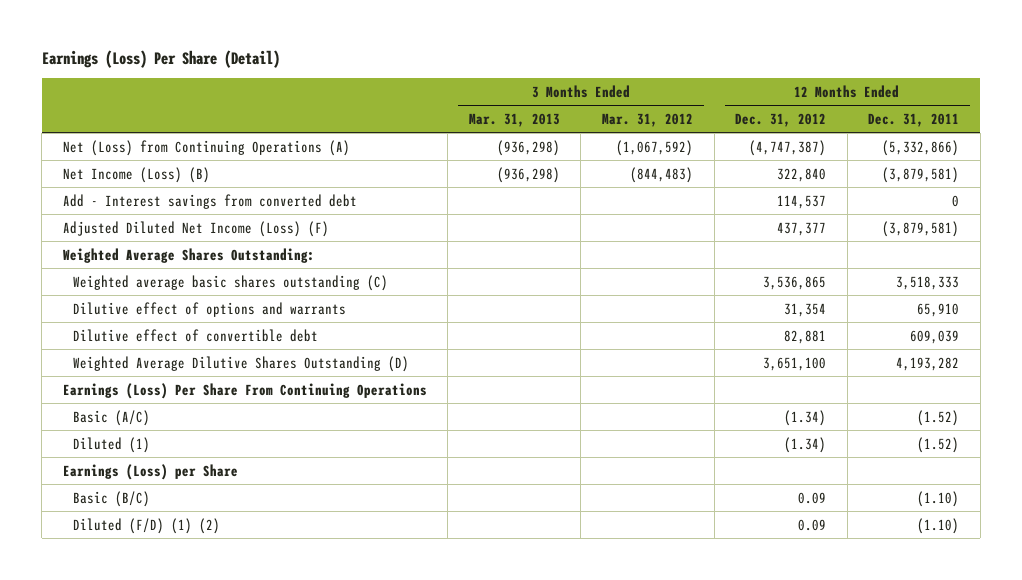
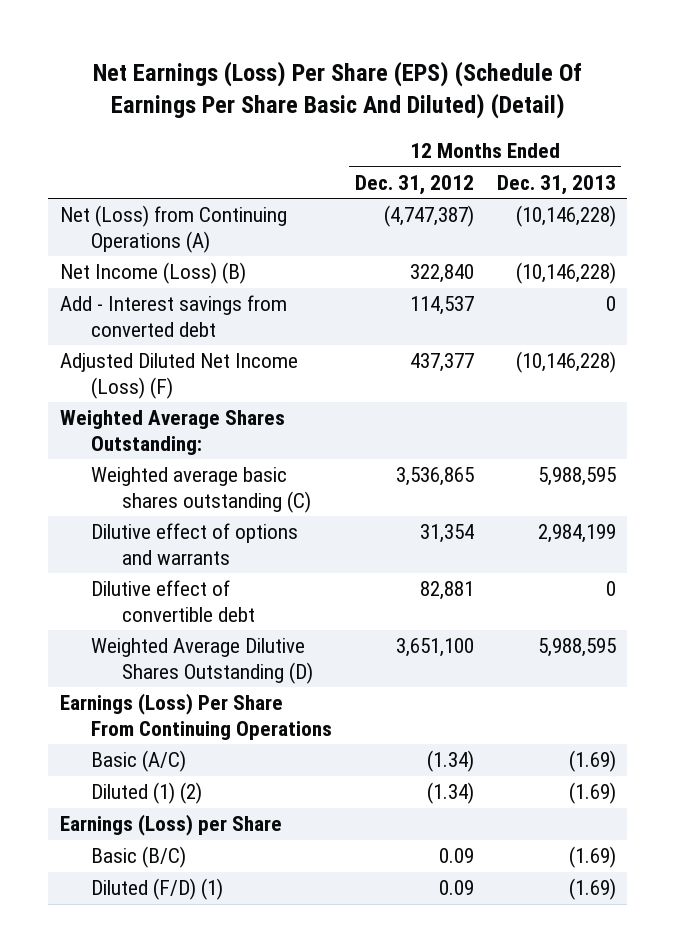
- Earnings (Loss) Per Share (Detail)
+ Net Earnings (Loss) Per Share (EPS) (Schedule Of Earnings Per Share Basic And Diluted) (Detail)
- | 3 Months Ended Mar. 31, 2013 | 3 Months Ended Mar. 31, 2012 | 12 Months Ended Dec. 31, 2012 | 12 Months Ended Dec. 31, 2011
+ | 12 Months Ended Dec. 31, 2012 | 12 Months Ended Dec. 31, 2013
- Diluted (1) | | | (1.34) | (1.52)
+ Diluted (1) (2) | (1.34) | (1.69)
- Diluted (F/D) (1) (2) | | | 0.09 | (1.10)
+ Diluted (F/D) (1) | 0.09 | (1.69)

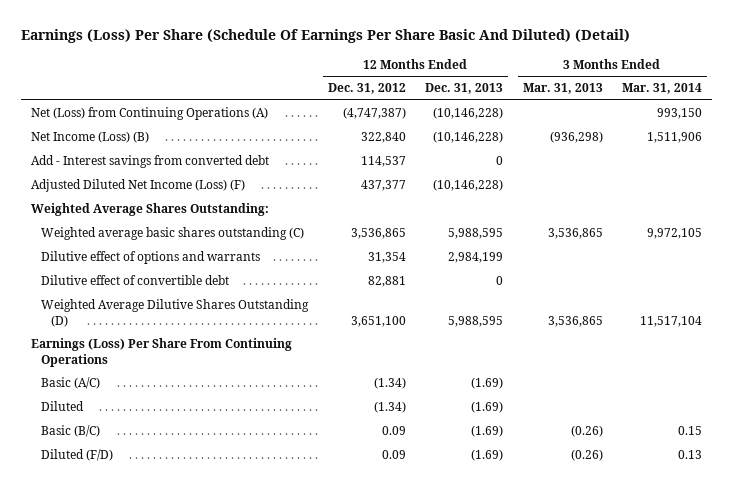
- Net Earnings (Loss) Per Share (EPS) (Schedule Of Earnings Per Share Basic And Diluted) (Detail)
+ Earnings (Loss) Per Share (Schedule Of Earnings Per Share Basic And Diluted) (Detail)
- | 12 Months Ended Dec. 31, 2012 | 12 Months Ended Dec. 31, 2013
+ | 12 Months Ended Dec. 31, 2012 | 12 Months Ended Dec. 31, 2013 | 3 Months Ended Mar. 31, 2013 | 3 Months Ended Mar. 31, 2014
- Diluted (1) (2) | (1.34) | (1.69)
- Earnings (Loss) per Share
+ Diluted | (1.34) | (1.69) | |
- Diluted (F/D) (1) | 0.09 | (1.69)
+ Diluted (F/D) | 0.09 | (1.69) | (0.26) | 0.13

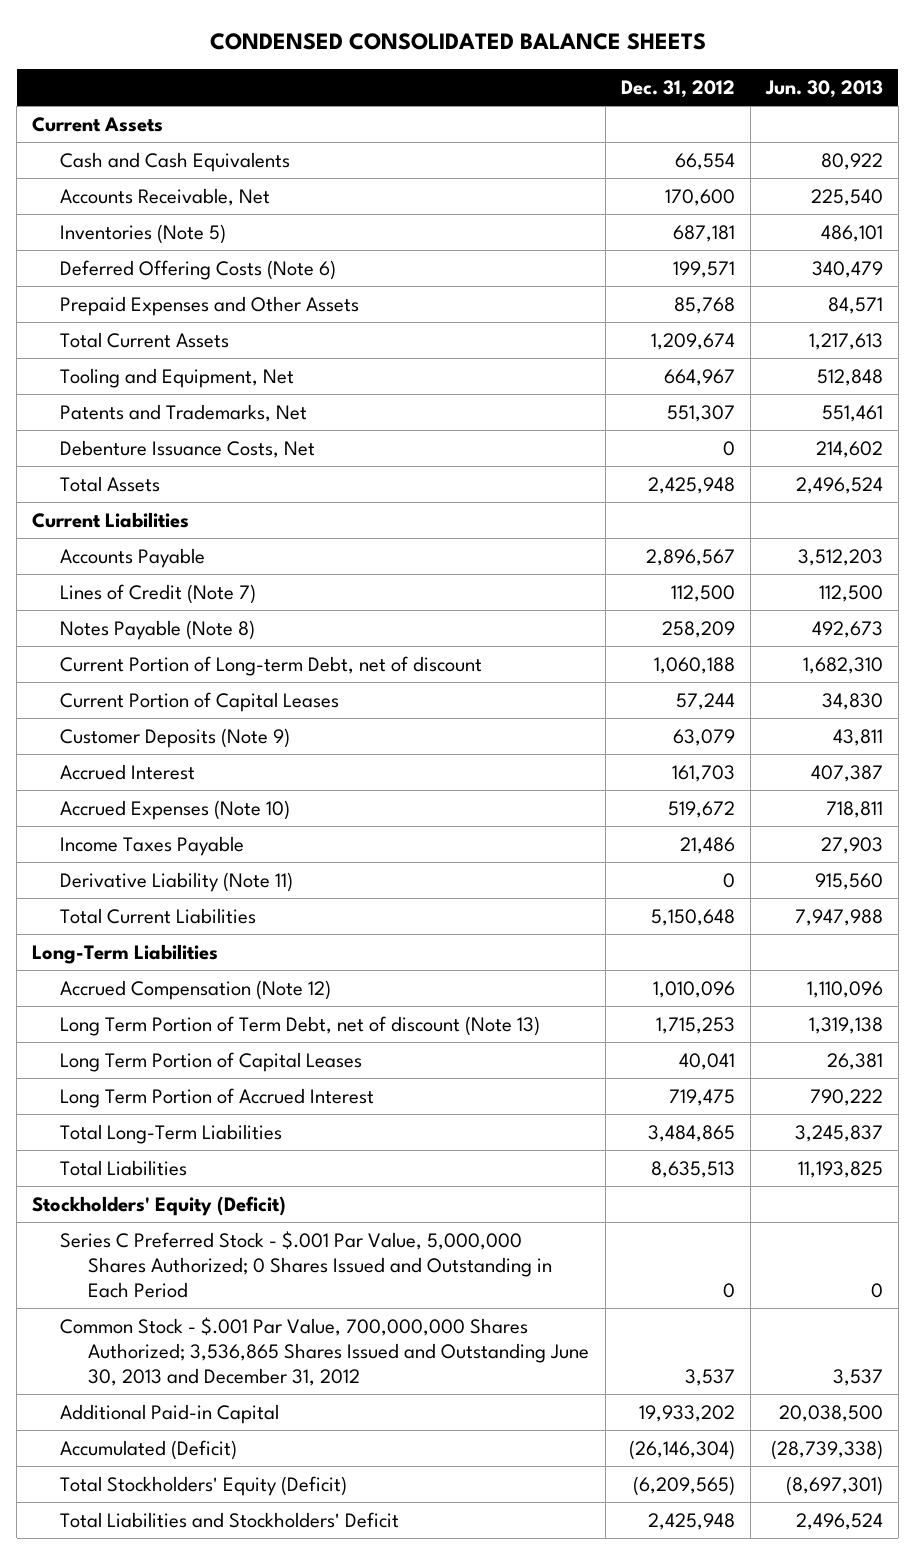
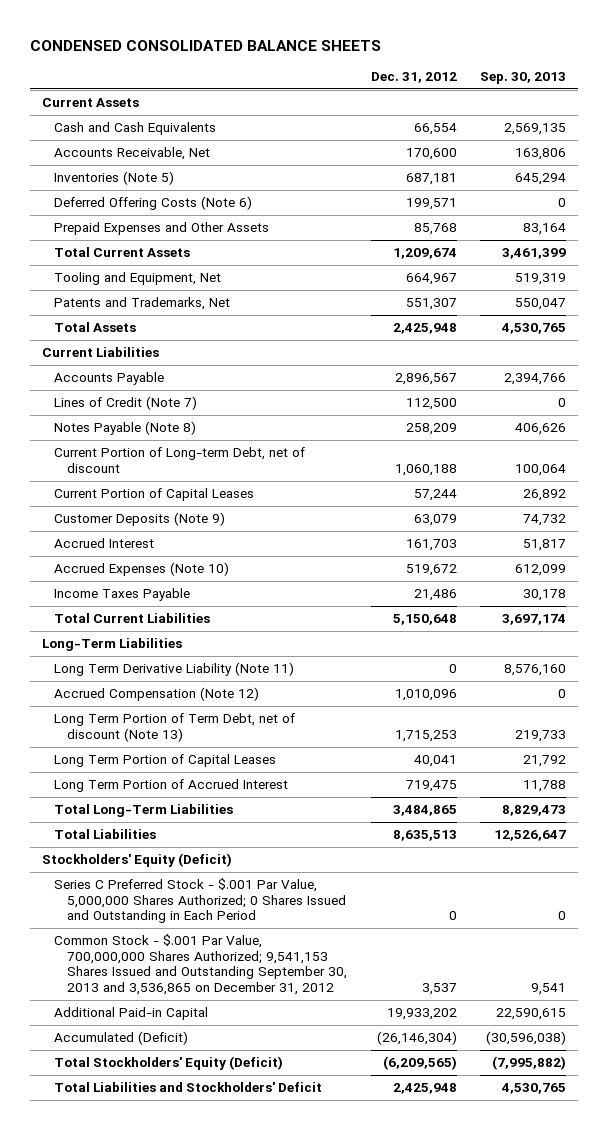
- | Dec. 31, 2012 | Jun. 30, 2013
+ | Dec. 31, 2012 | Sep. 30, 2013
- Debenture Issuance Costs, Net | 0 | 214,602
- Derivative Liability (Note 11) | 0 | 915,560
+ Long Term Derivative Liability (Note 11) | 0 | 8,576,160
- Common Stock - $.001 Par Value, 700,000,000 Shares Authorized; 3,536,865 Shares Issued and Outstanding June 30, 2013 and December 31, 2012 | 3,537 | 3,537
+ Common Stock - $.001 Par Value, 700,000,000 Shares Authorized; 9,541,153 Shares Issued and Outstanding September 30, 2013 and 3,536,865 on December 31, 2012 | 3,537 | 9,541

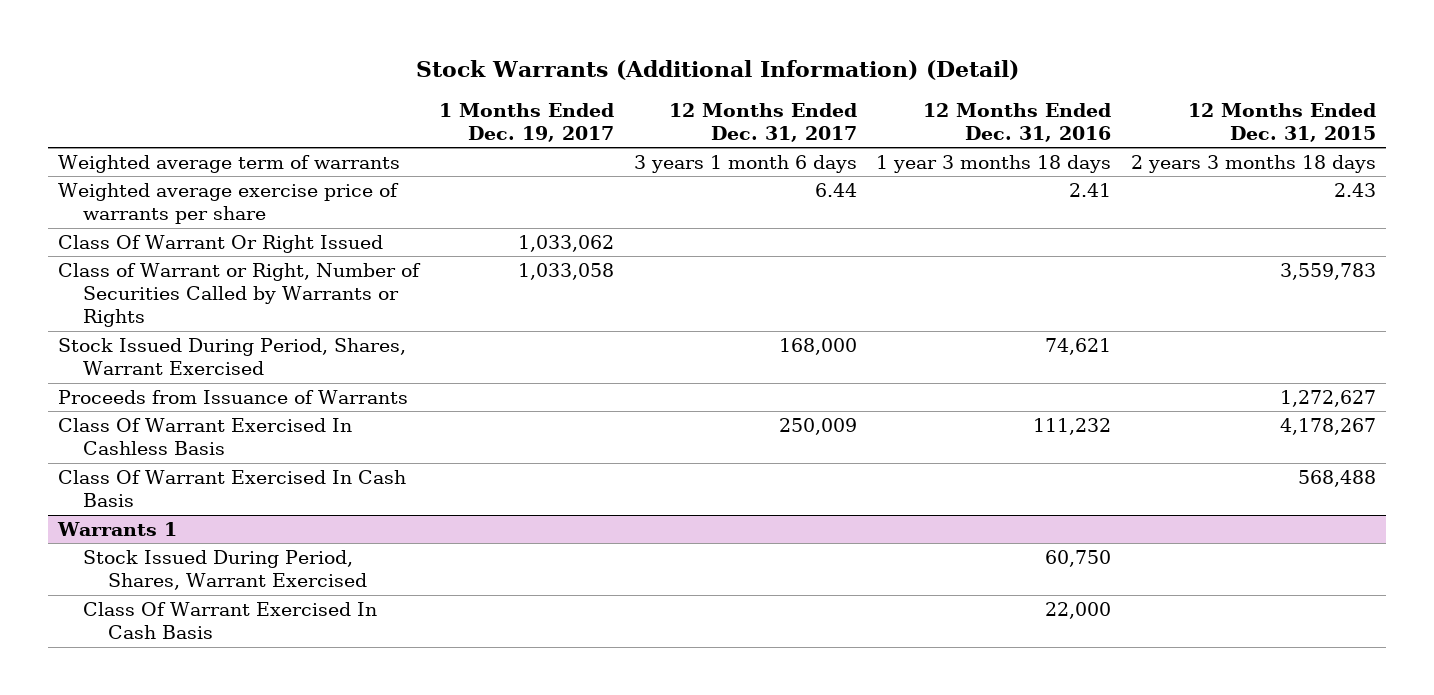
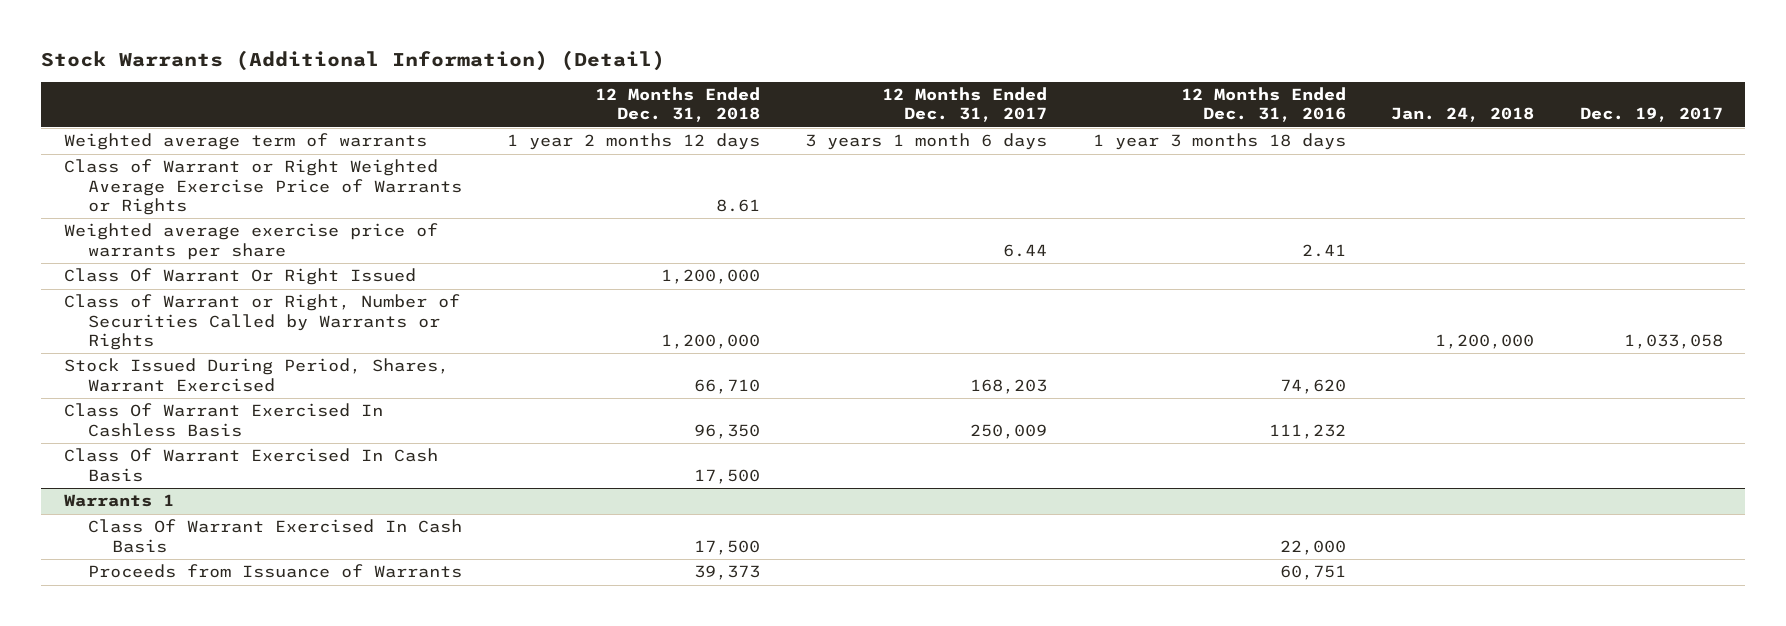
- | 1 Months Ended Dec. 19, 2017 | 12 Months Ended Dec. 31, 2017 | 12 Months Ended Dec. 31, 2016 | 12 Months Ended Dec. 31, 2015
+ | 12 Months Ended Dec. 31, 2018 | 12 Months Ended Dec. 31, 2017 | 12 Months Ended Dec. 31, 2016 | Jan. 24, 2018 | Dec. 19, 2017
+ Class of Warrant or Right Weighted Average Exercise Price of Warrants or Rights | 8.61 | | | |
- Stock Issued During Period, Shares, Warrant Exercised | | 168,000 | 74,621 |
- Proceeds from Issuance of Warrants | | | | 1,272,627
+ Stock Issued During Period, Shares, Warrant Exercised | 66,710 | 168,203 | 74,620 | |
@ Warrants 1
- Stock Issued During Period, Shares, Warrant Exercised | | | 60,750 |
+ Proceeds from Issuance of Warrants | 39,373 | | 60,751 | |

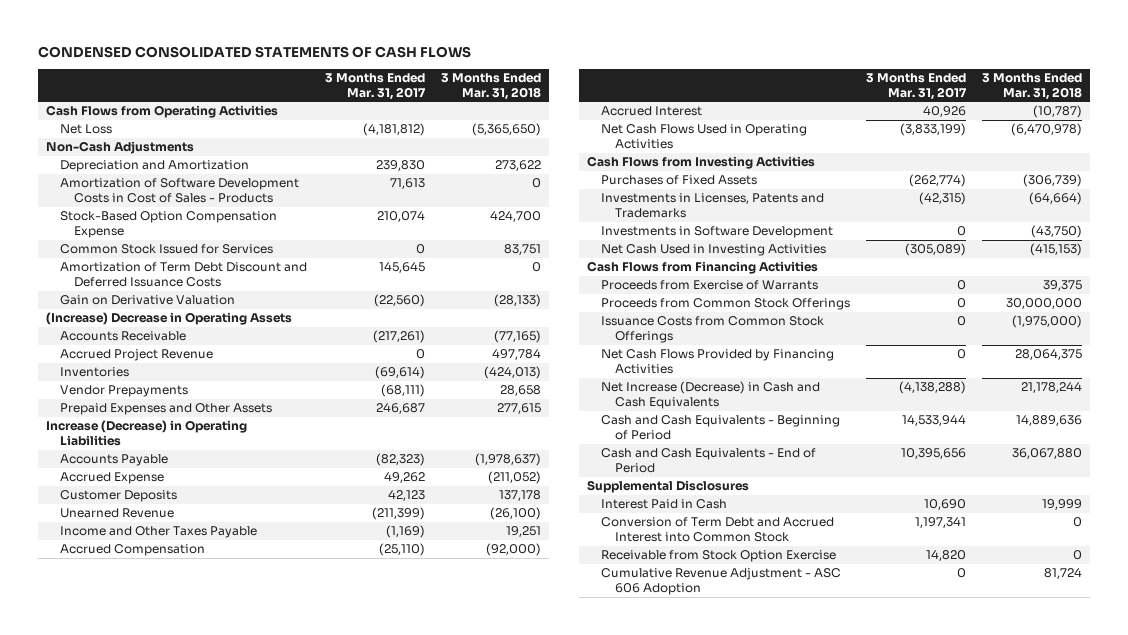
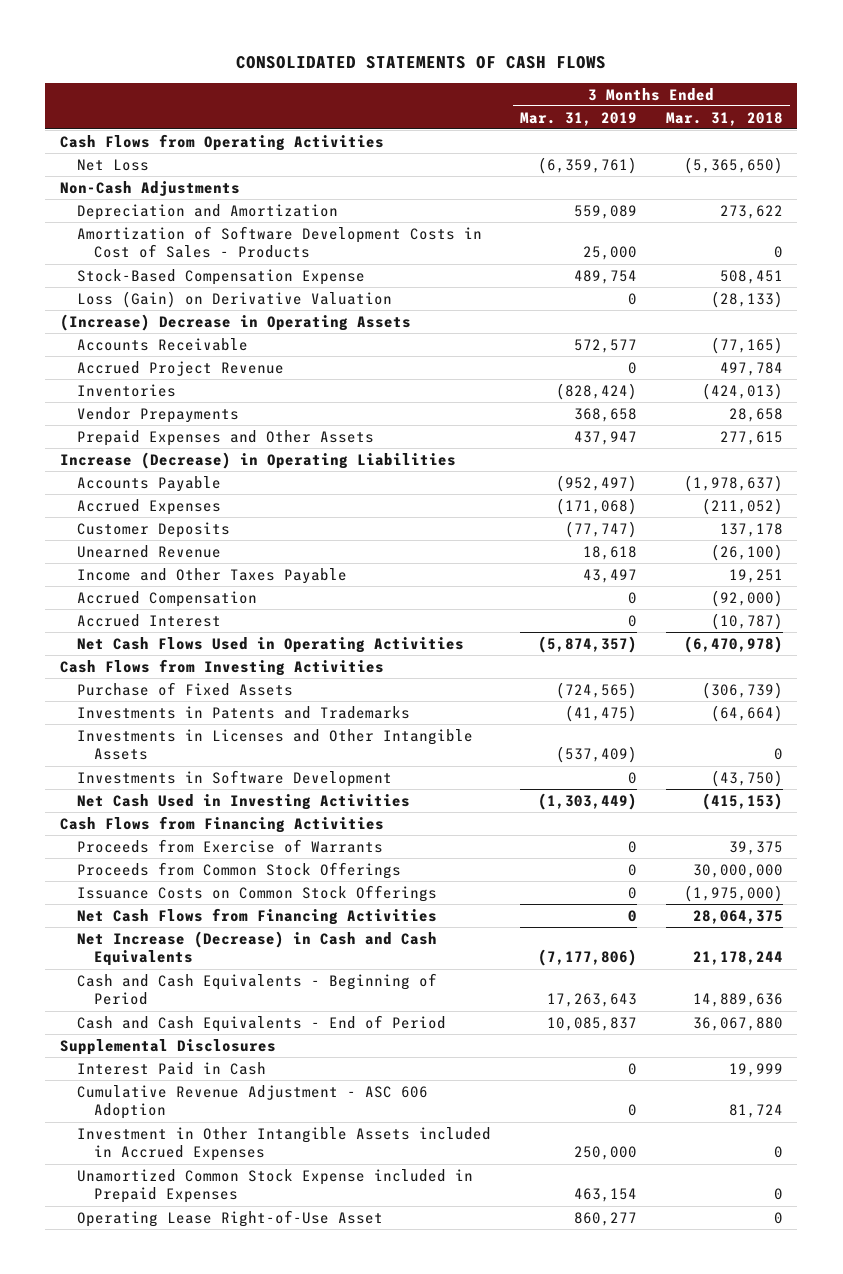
- CONDENSED CONSOLIDATED STATEMENTS OF CASH FLOWS
+ CONSOLIDATED STATEMENTS OF CASH FLOWS
- | 3 Months Ended Mar. 31, 2017 | 3 Months Ended Mar. 31, 2018
+ | 3 Months Ended Mar. 31, 2019 | 3 Months Ended Mar. 31, 2018
- Stock-Based Option Compensation Expense | 210,074 | 424,700
- Common Stock Issued for Services | 0 | 83,751
- Amortization of Term Debt Discount and Deferred Issuance Costs | 145,645 | 0
- Gain on Derivative Valuation | (22,560) | (28,133)
+ Stock-Based Compensation Expense | 489,754 | 508,451
+ Loss (Gain) on Derivative Valuation | 0 | (28,133)
- Accrued Expense | 49,262 | (211,052)
+ Accrued Expenses | (171,068) | (211,052)
- Purchases of Fixed Assets | (262,774) | (306,739)
- Investments in Licenses, Patents and Trademarks | (42,315) | (64,664)
+ Purchase of Fixed Assets | (724,565) | (306,739)
+ Investments in Patents and Trademarks | (41,475) | (64,664)
+ Investments in Licenses and Other Intangible Assets | (537,409) | 0
- Issuance Costs from Common Stock Offerings | 0 | (1,975,000)
- Net Cash Flows Provided by Financing Activities | 0 | 28,064,375
+ Issuance Costs on Common Stock Offerings | 0 | (1,975,000)
+ Net Cash Flows from Financing Activities | 0 | 28,064,375
- Conversion of Term Debt and Accrued Interest into Common Stock | 1,197,341 | 0
- Receivable from Stock Option Exercise | 14,820 | 0
+ Investment in Other Intangible Assets included in Accrued Expenses | 250,000 | 0
+ Unamortized Common Stock Expense included in Prepaid Expenses | 463,154 | 0
+ Operating Lease Right-of-Use Asset | 860,277 | 0

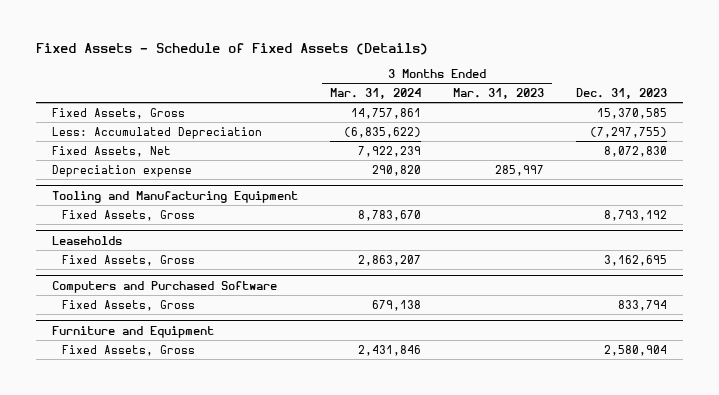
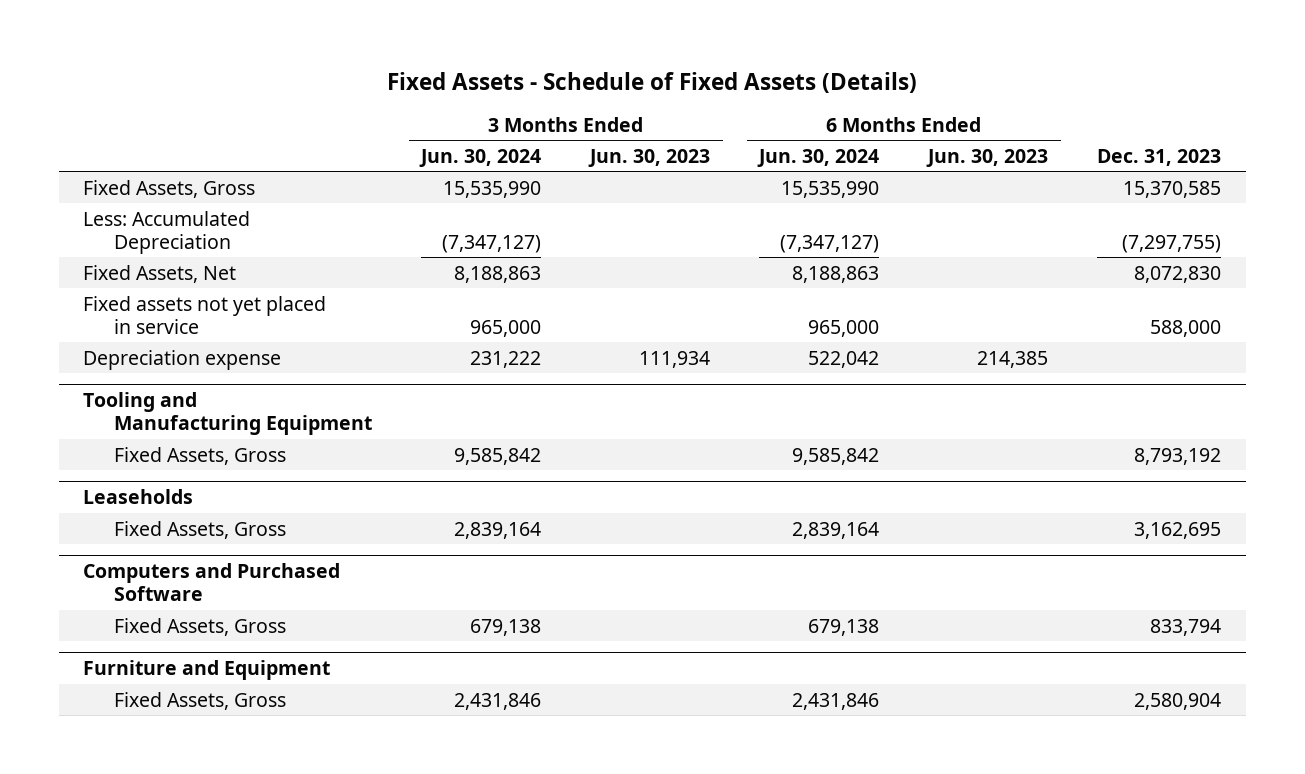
- | 3 Months Ended Mar. 31, 2024 | 3 Months Ended Mar. 31, 2023 | Dec. 31, 2023
+ | 3 Months Ended Jun. 30, 2024 | 3 Months Ended Jun. 30, 2023 | 6 Months Ended Jun. 30, 2024 | 6 Months Ended Jun. 30, 2023 | Dec. 31, 2023
+ Fixed assets not yet placed in service | 965,000 | | 965,000 | | 588,000

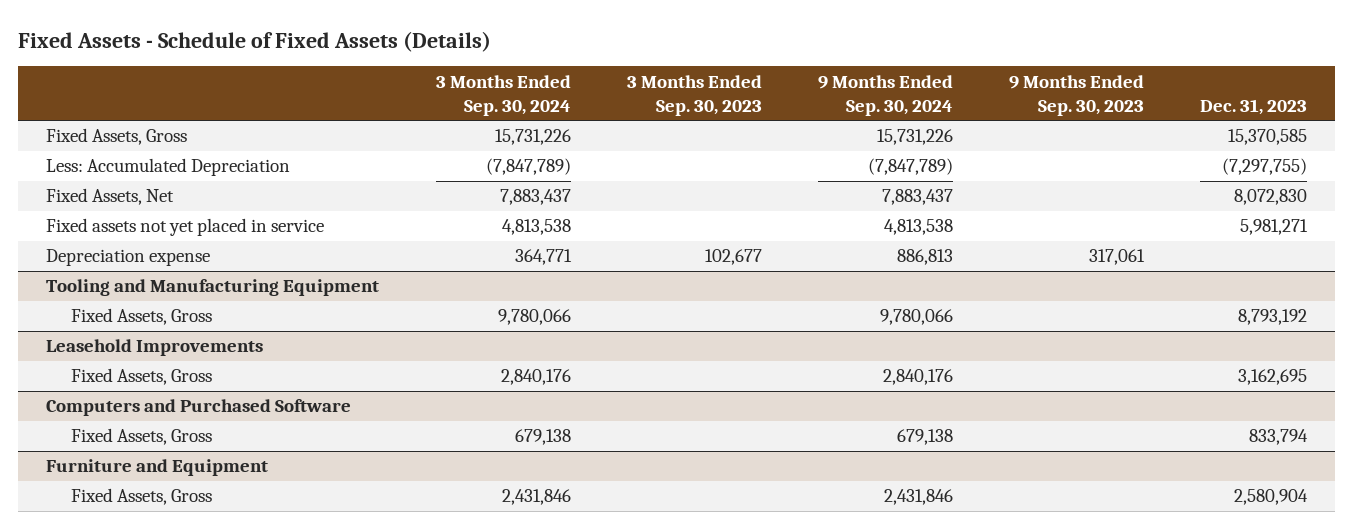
- | 3 Months Ended Jun. 30, 2024 | 3 Months Ended Jun. 30, 2023 | 6 Months Ended Jun. 30, 2024 | 6 Months Ended Jun. 30, 2023 | Dec. 31, 2023
+ | 3 Months Ended Sep. 30, 2024 | 3 Months Ended Sep. 30, 2023 | 9 Months Ended Sep. 30, 2024 | 9 Months Ended Sep. 30, 2023 | Dec. 31, 2023
- Fixed assets not yet placed in service | 965,000 | | 965,000 | | 588,000
+ Fixed assets not yet placed in service | 4,813,538 | | 4,813,538 | | 5,981,271
- Leaseholds
+ Leasehold Improvements

